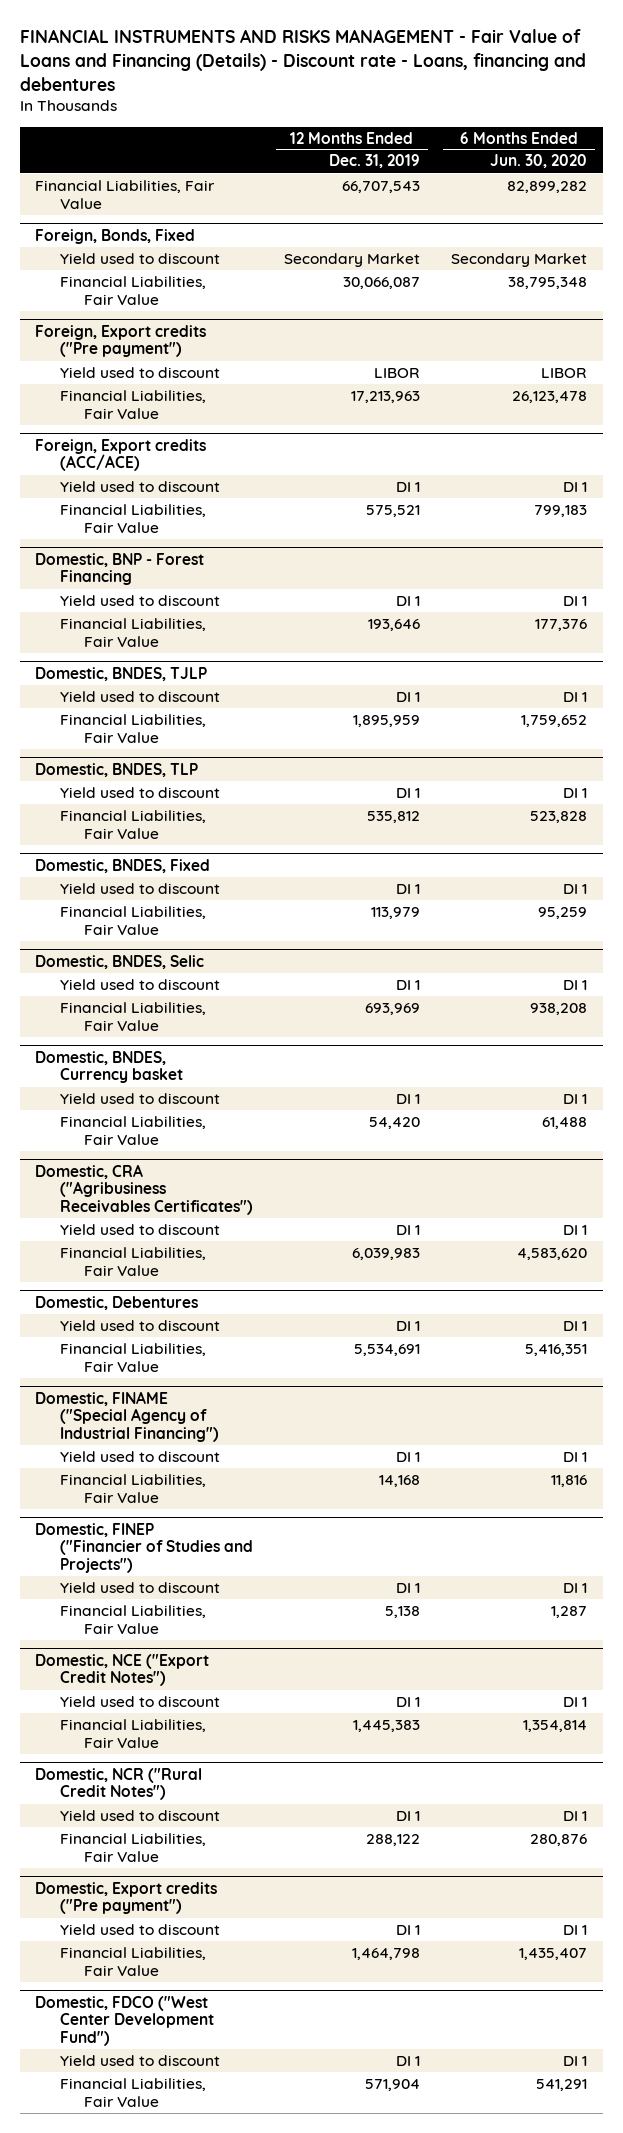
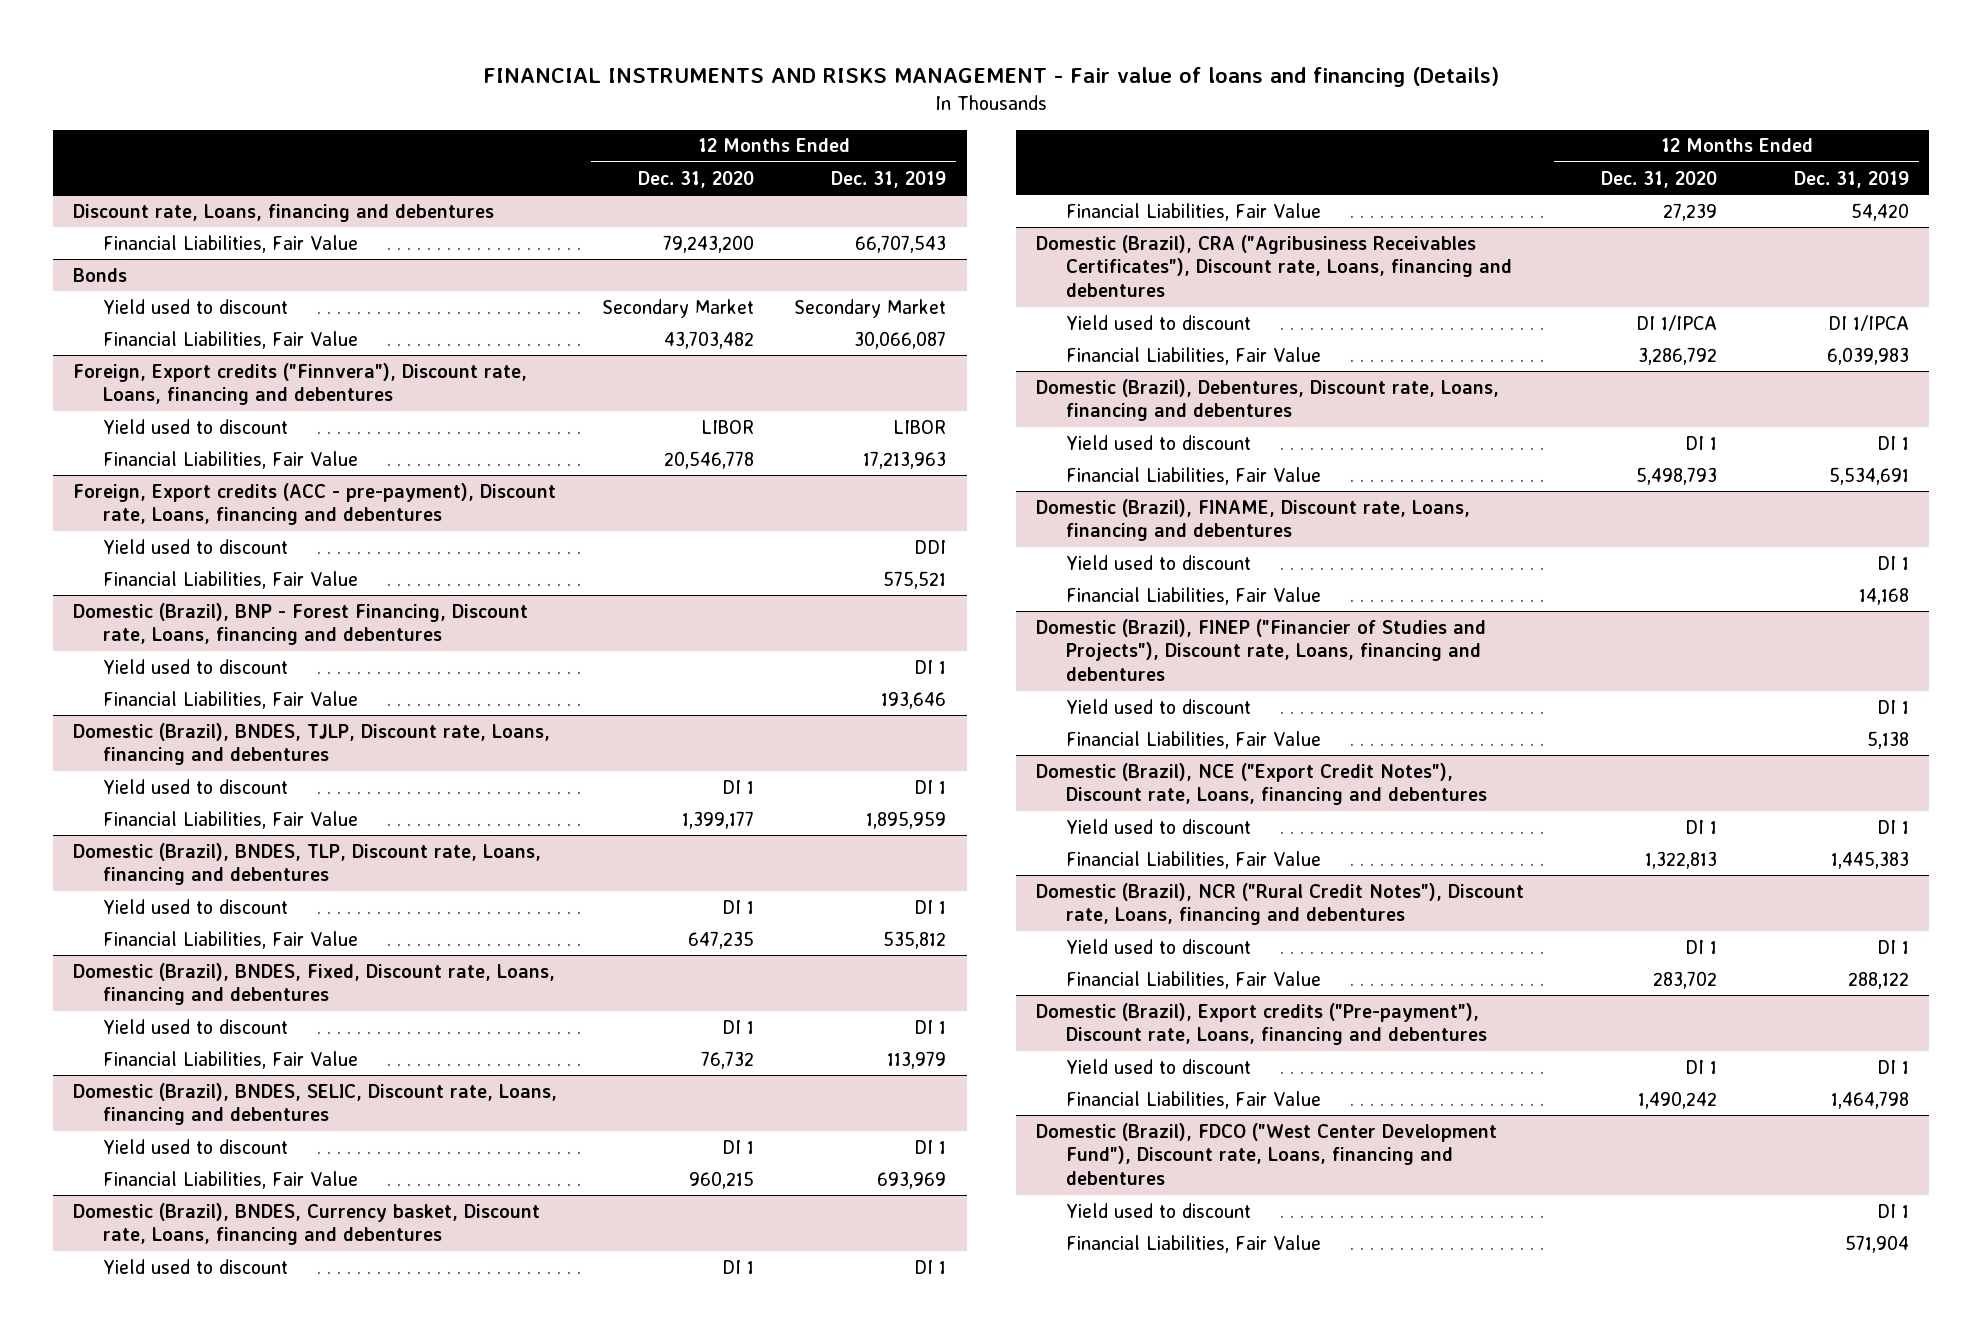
- FINANCIAL INSTRUMENTS AND RISKS MANAGEMENT - Fair Value of Loans and Financing (Details) - Discount rate - Loans, financing and debentures
+ FINANCIAL INSTRUMENTS AND RISKS MANAGEMENT - Fair value of loans and financing (Details)
- | 12 Months Ended Dec. 31, 2019 | 6 Months Ended Jun. 30, 2020
+ | 12 Months Ended Dec. 31, 2020 | 12 Months Ended Dec. 31, 2019
+ Discount rate, Loans, financing and debentures
- Foreign, Bonds, Fixed
+ Bonds
- Foreign, Export credits ("Pre payment")
+ Foreign, Export credits ("Finnvera"), Discount rate, Loans, financing and debentures
- Foreign, Export credits (ACC/ACE)
- Yield used to discount | DI 1 | DI 1
+ Foreign, Export credits (ACC - pre-payment), Discount rate, Loans, financing and debentures
+ Yield used to discount | | DDI
- Domestic, BNP - Forest Financing
+ Domestic (Brazil), BNP - Forest Financing, Discount rate, Loans, financing and debentures
- Domestic, BNDES, TJLP
+ Domestic (Brazil), BNDES, TJLP, Discount rate, Loans, financing and debentures
- Domestic, BNDES, TLP
+ Domestic (Brazil), BNDES, TLP, Discount rate, Loans, financing and debentures
- Domestic, BNDES, Fixed
+ Domestic (Brazil), BNDES, Fixed, Discount rate, Loans, financing and debentures
- Domestic, BNDES, Selic
+ Domestic (Brazil), BNDES, SELIC, Discount rate, Loans, financing and debentures
- Domestic, BNDES, Currency basket
+ Domestic (Brazil), BNDES, Currency basket, Discount rate, Loans, financing and debentures
- Domestic, CRA ("Agribusiness Receivables Certificates")
- Yield used to discount | DI 1 | DI 1
+ Domestic (Brazil), CRA ("Agribusiness Receivables Certificates"), Discount rate, Loans, financing and debentures
+ Yield used to discount | DI 1/IPCA | DI 1/IPCA
- Domestic, Debentures
+ Domestic (Brazil), Debentures, Discount rate, Loans, financing and debentures
- Domestic, FINAME ("Special Agency of Industrial Financing")
+ Domestic (Brazil), FINAME, Discount rate, Loans, financing and debentures
- Domestic, FINEP ("Financier of Studies and Projects")
+ Domestic (Brazil), FINEP ("Financier of Studies and Projects"), Discount rate, Loans, financing and debentures
- Domestic, NCE ("Export Credit Notes")
+ Domestic (Brazil), NCE ("Export Credit Notes"), Discount rate, Loans, financing and debentures
- Domestic, NCR ("Rural Credit Notes")
+ Domestic (Brazil), NCR ("Rural Credit Notes"), Discount rate, Loans, financing and debentures
- Domestic, Export credits ("Pre payment")
+ Domestic (Brazil), Export credits ("Pre-payment"), Discount rate, Loans, financing and debentures
- Domestic, FDCO ("West Center Development Fund")
+ Domestic (Brazil), FDCO ("West Center Development Fund"), Discount rate, Loans, financing and debentures

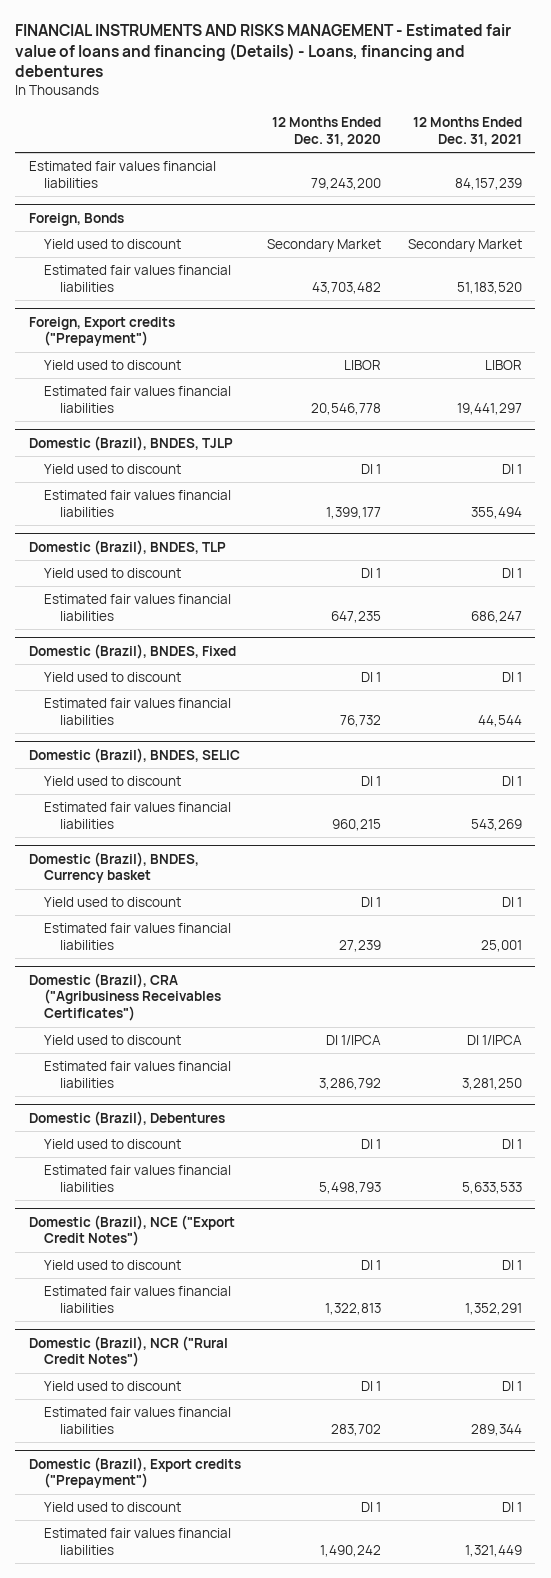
- FINANCIAL INSTRUMENTS AND RISKS MANAGEMENT - Fair value of loans and financing (Details)
+ FINANCIAL INSTRUMENTS AND RISKS MANAGEMENT - Estimated fair value of loans and financing (Details) - Loans, financing and debentures
- | 12 Months Ended Dec. 31, 2020 | 12 Months Ended Dec. 31, 2019
+ | 12 Months Ended Dec. 31, 2020 | 12 Months Ended Dec. 31, 2021
- Discount rate, Loans, financing and debentures
- Financial Liabilities, Fair Value | 79,243,200 | 66,707,543
- Bonds
+ Estimated fair values financial liabilities | 79,243,200 | 84,157,239
+ Foreign, Bonds
- Financial Liabilities, Fair Value | 43,703,482 | 30,066,087
- Foreign, Export credits ("Finnvera"), Discount rate, Loans, financing and debentures
+ Estimated fair values financial liabilities | 43,703,482 | 51,183,520
+ Foreign, Export credits ("Prepayment")
- Financial Liabilities, Fair Value | 20,546,778 | 17,213,963
- Foreign, Export credits (ACC - pre-payment), Discount rate, Loans, financing and debentures
- Yield used to discount | | DDI
- Financial Liabilities, Fair Value | | 575,521
- Domestic (Brazil), BNP - Forest Financing, Discount rate, Loans, financing and debentures
- Yield used to discount | | DI 1
- Financial Liabilities, Fair Value | | 193,646
- Domestic (Brazil), BNDES, TJLP, Discount rate, Loans, financing and debentures
+ Estimated fair values financial liabilities | 20,546,778 | 19,441,297
+ Domestic (Brazil), BNDES, TJLP
- Financial Liabilities, Fair Value | 1,399,177 | 1,895,959
- Domestic (Brazil), BNDES, TLP, Discount rate, Loans, financing and debentures
+ Estimated fair values financial liabilities | 1,399,177 | 355,494
+ Domestic (Brazil), BNDES, TLP
- Financial Liabilities, Fair Value | 647,235 | 535,812
- Domestic (Brazil), BNDES, Fixed, Discount rate, Loans, financing and debentures
+ Estimated fair values financial liabilities | 647,235 | 686,247
+ Domestic (Brazil), BNDES, Fixed
- Financial Liabilities, Fair Value | 76,732 | 113,979
- Domestic (Brazil), BNDES, SELIC, Discount rate, Loans, financing and debentures
+ Estimated fair values financial liabilities | 76,732 | 44,544
+ Domestic (Brazil), BNDES, SELIC
- Financial Liabilities, Fair Value | 960,215 | 693,969
- Domestic (Brazil), BNDES, Currency basket, Discount rate, Loans, financing and debentures
+ Estimated fair values financial liabilities | 960,215 | 543,269
+ Domestic (Brazil), BNDES, Currency basket
- Financial Liabilities, Fair Value | 27,239 | 54,420
- Domestic (Brazil), CRA ("Agribusiness Receivables Certificates"), Discount rate, Loans, financing and debentures
+ Estimated fair values financial liabilities | 27,239 | 25,001
+ Domestic (Brazil), CRA ("Agribusiness Receivables Certificates")
- Financial Liabilities, Fair Value | 3,286,792 | 6,039,983
- Domestic (Brazil), Debentures, Discount rate, Loans, financing and debentures
+ Estimated fair values financial liabilities | 3,286,792 | 3,281,250
+ Domestic (Brazil), Debentures
- Financial Liabilities, Fair Value | 5,498,793 | 5,534,691
- Domestic (Brazil), FINAME, Discount rate, Loans, financing and debentures
- Yield used to discount | | DI 1
- Financial Liabilities, Fair Value | | 14,168
- Domestic (Brazil), FINEP ("Financier of Studies and Projects"), Discount rate, Loans, financing and debentures
- Yield used to discount | | DI 1
- Financial Liabilities, Fair Value | | 5,138
- Domestic (Brazil), NCE ("Export Credit Notes"), Discount rate, Loans, financing and debentures
+ Estimated fair values financial liabilities | 5,498,793 | 5,633,533
+ Domestic (Brazil), NCE ("Export Credit Notes")
- Financial Liabilities, Fair Value | 1,322,813 | 1,445,383
- Domestic (Brazil), NCR ("Rural Credit Notes"), Discount rate, Loans, financing and debentures
+ Estimated fair values financial liabilities | 1,322,813 | 1,352,291
+ Domestic (Brazil), NCR ("Rural Credit Notes")
- Financial Liabilities, Fair Value | 283,702 | 288,122
- Domestic (Brazil), Export credits ("Pre-payment"), Discount rate, Loans, financing and debentures
+ Estimated fair values financial liabilities | 283,702 | 289,344
+ Domestic (Brazil), Export credits ("Prepayment")
- Financial Liabilities, Fair Value | 1,490,242 | 1,464,798
- Domestic (Brazil), FDCO ("West Center Development Fund"), Discount rate, Loans, financing and debentures
- Yield used to discount | | DI 1
- Financial Liabilities, Fair Value | | 571,904
+ Estimated fair values financial liabilities | 1,490,242 | 1,321,449

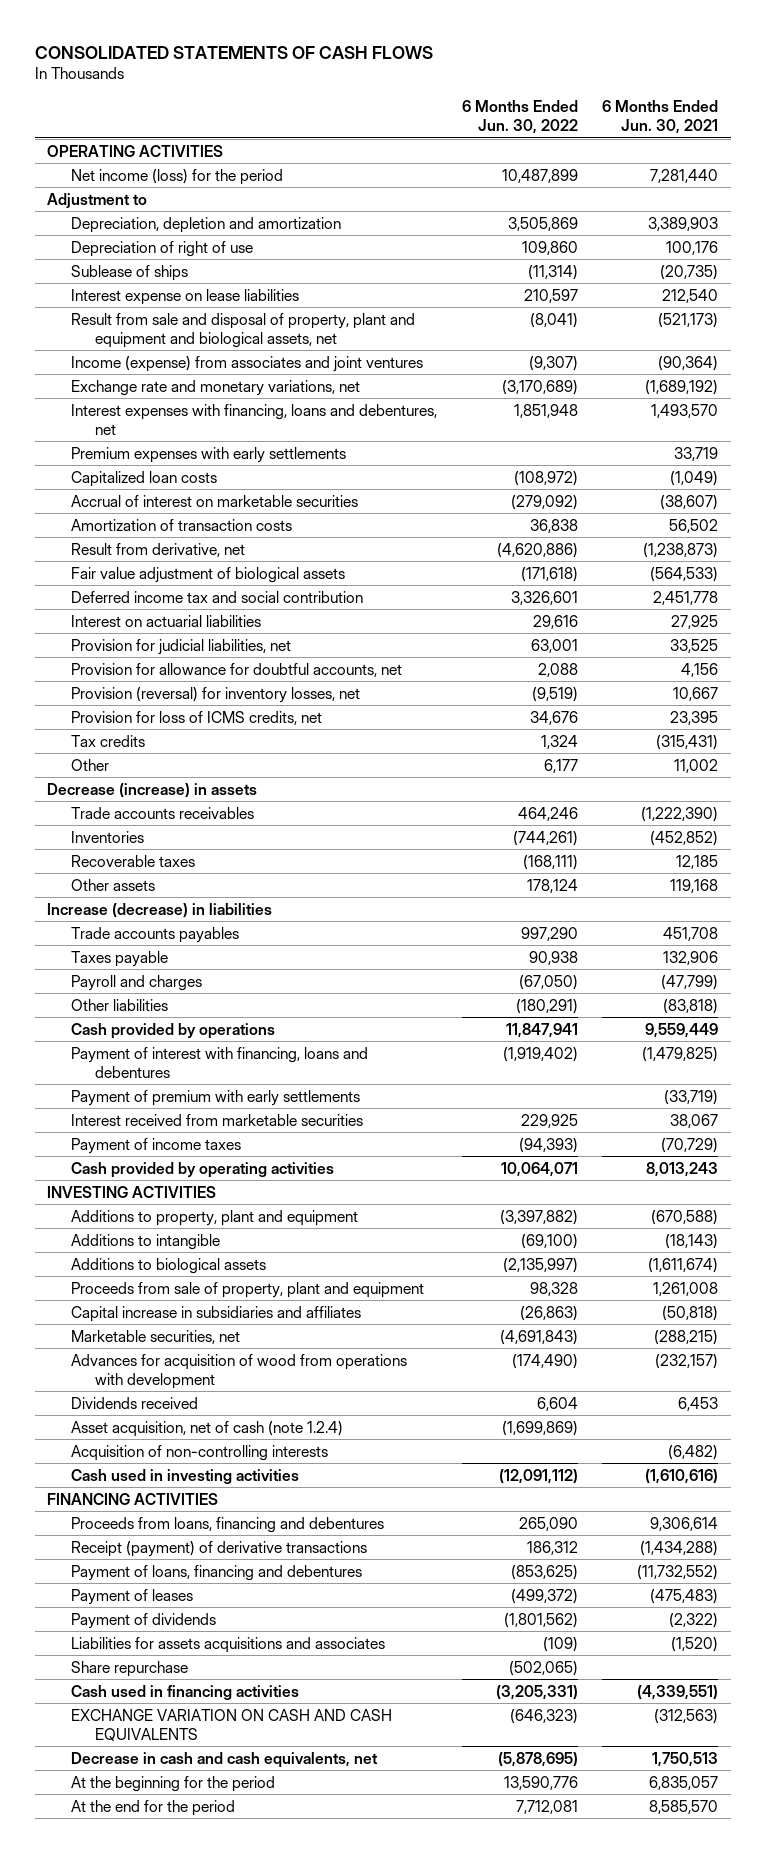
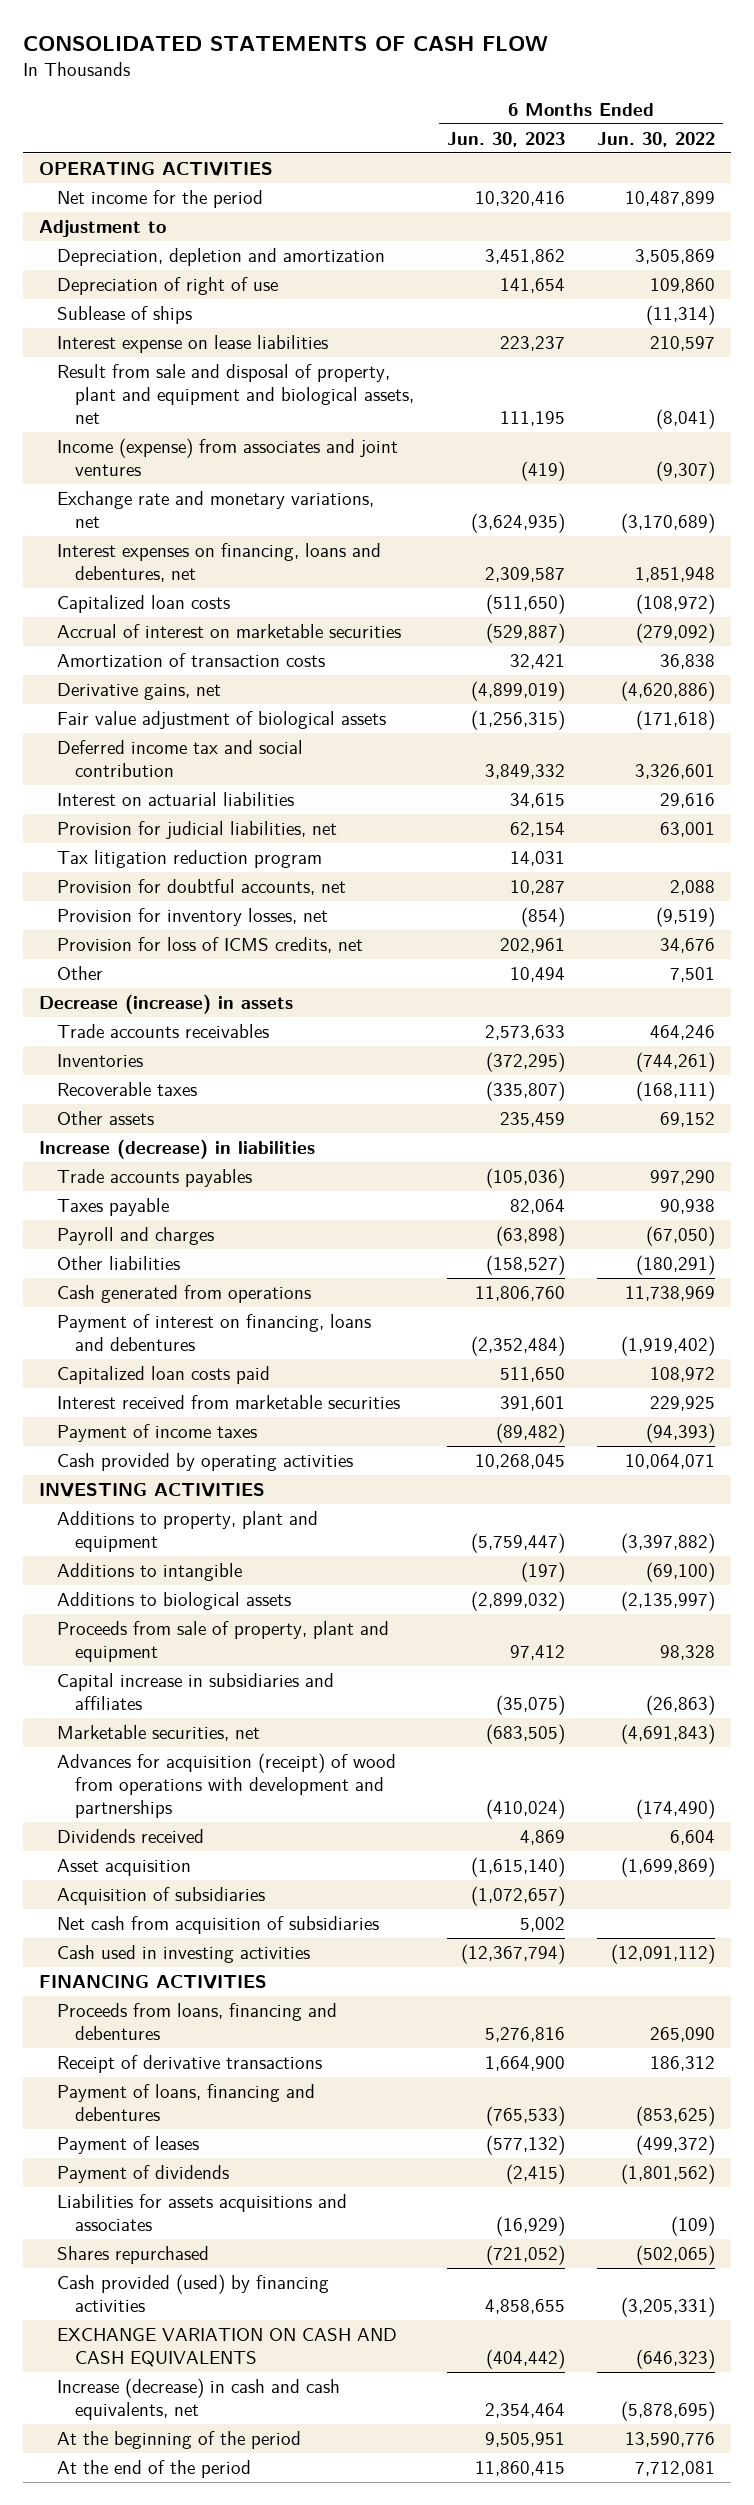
- CONSOLIDATED STATEMENTS OF CASH FLOWS
+ CONSOLIDATED STATEMENTS OF CASH FLOW
- | 6 Months Ended Jun. 30, 2022 | 6 Months Ended Jun. 30, 2021
+ | 6 Months Ended Jun. 30, 2023 | 6 Months Ended Jun. 30, 2022
- Net income (loss) for the period | 10,487,899 | 7,281,440
+ Net income for the period | 10,320,416 | 10,487,899
- Interest expenses with financing, loans and debentures, net | 1,851,948 | 1,493,570
- Premium expenses with early settlements | | 33,719
+ Interest expenses on financing, loans and debentures, net | 2,309,587 | 1,851,948
- Result from derivative, net | (4,620,886) | (1,238,873)
+ Derivative gains, net | (4,899,019) | (4,620,886)
- Provision for allowance for doubtful accounts, net | 2,088 | 4,156
- Provision (reversal) for inventory losses, net | (9,519) | 10,667
+ Tax litigation reduction program | 14,031 |
+ Provision for doubtful accounts, net | 10,287 | 2,088
+ Provision for inventory losses, net | (854) | (9,519)
- Tax credits | 1,324 | (315,431)
- Other | 6,177 | 11,002
+ Other | 10,494 | 7,501
- Other assets | 178,124 | 119,168
+ Other assets | 235,459 | 69,152
- Cash provided by operations | 11,847,941 | 9,559,449
- Payment of interest with financing, loans and debentures | (1,919,402) | (1,479,825)
- Payment of premium with early settlements | | (33,719)
+ Cash generated from operations | 11,806,760 | 11,738,969
+ Payment of interest on financing, loans and debentures | (2,352,484) | (1,919,402)
+ Capitalized loan costs paid | 511,650 | 108,972
- Advances for acquisition of wood from operations with development | (174,490) | (232,157)
+ Advances for acquisition (receipt) of wood from operations with development and partnerships | (410,024) | (174,490)
- Asset acquisition, net of cash (note 1.2.4) | (1,699,869) |
- Acquisition of non-controlling interests | | (6,482)
+ Asset acquisition | (1,615,140) | (1,699,869)
+ Acquisition of subsidiaries | (1,072,657) |
+ Net cash from acquisition of subsidiaries | 5,002 |
- Receipt (payment) of derivative transactions | 186,312 | (1,434,288)
+ Receipt of derivative transactions | 1,664,900 | 186,312
- Share repurchase | (502,065) |
- Cash used in financing activities | (3,205,331) | (4,339,551)
+ Shares repurchased | (721,052) | (502,065)
+ Cash provided (used) by financing activities | 4,858,655 | (3,205,331)
- Decrease in cash and cash equivalents, net | (5,878,695) | 1,750,513
- At the beginning for the period | 13,590,776 | 6,835,057
- At the end for the period | 7,712,081 | 8,585,570
+ Increase (decrease) in cash and cash equivalents, net | 2,354,464 | (5,878,695)
+ At the beginning of the period | 9,505,951 | 13,590,776
+ At the end of the period | 11,860,415 | 7,712,081

